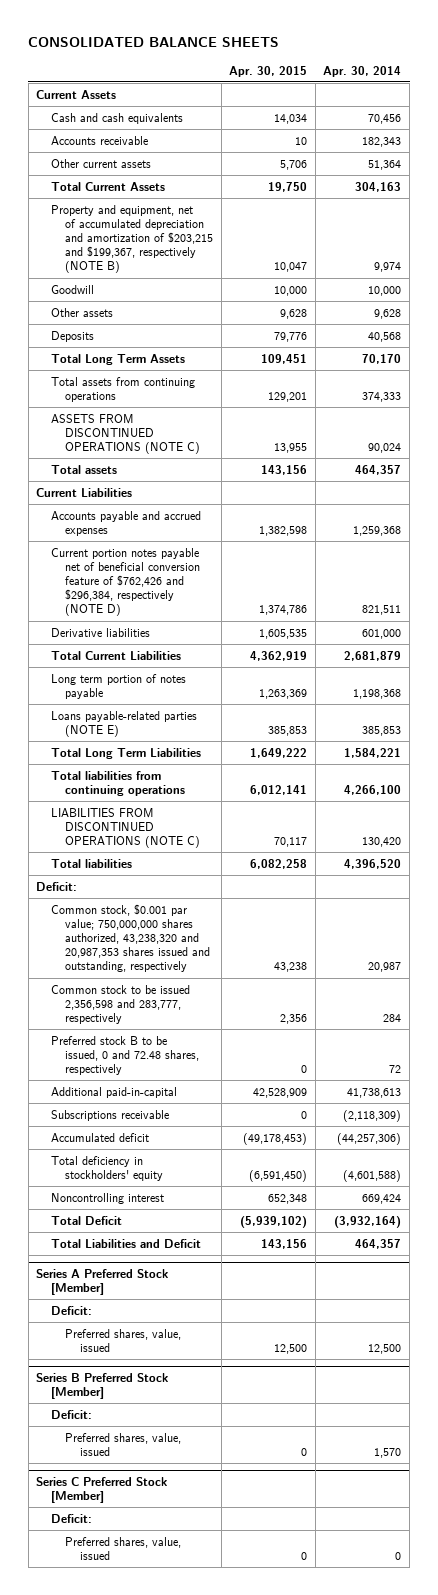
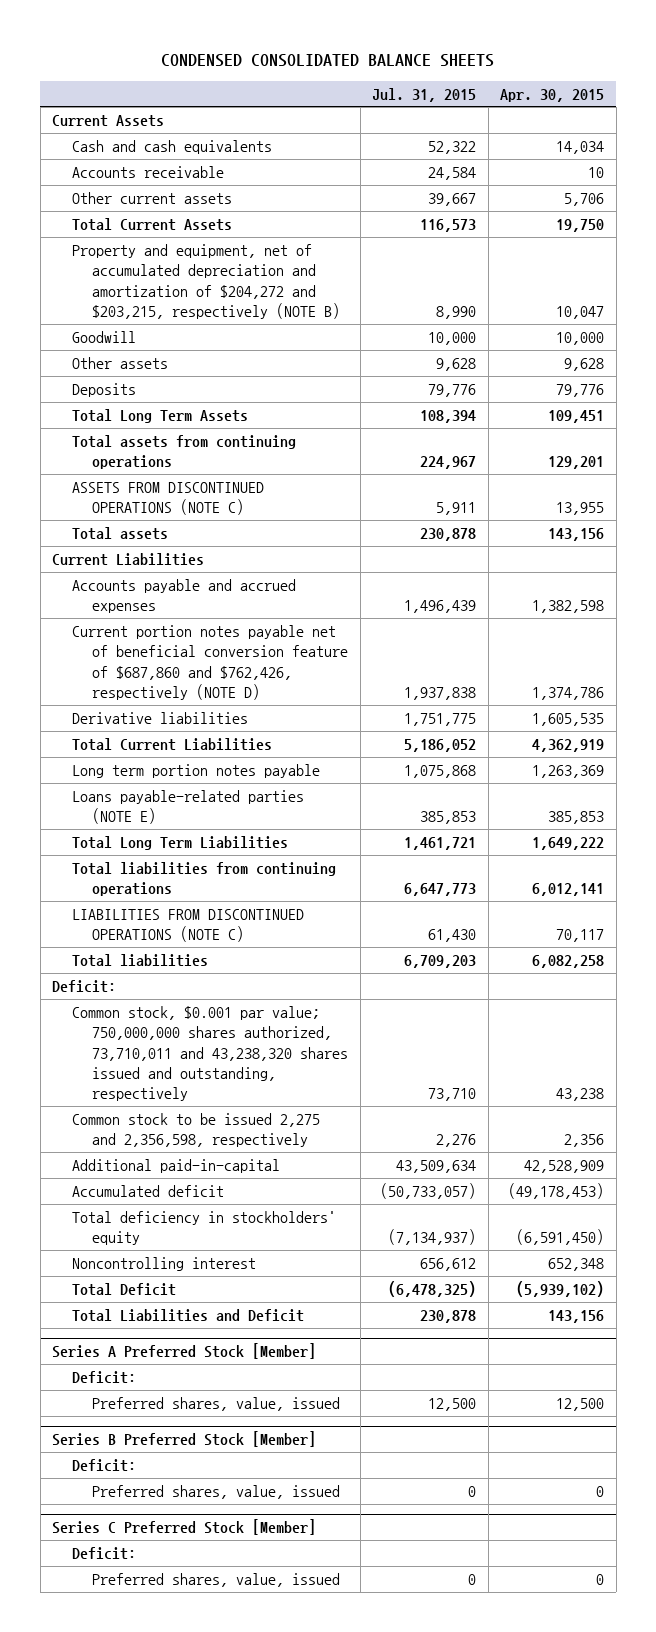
- CONSOLIDATED BALANCE SHEETS
+ CONDENSED CONSOLIDATED BALANCE SHEETS
- | Apr. 30, 2015 | Apr. 30, 2014
+ | Jul. 31, 2015 | Apr. 30, 2015
- Property and equipment, net of accumulated depreciation and amortization of $203,215 and $199,367, respectively (NOTE B) | 10,047 | 9,974
+ Property and equipment, net of accumulated depreciation and amortization of $204,272 and $203,215, respectively (NOTE B) | 8,990 | 10,047
- Current portion notes payable net of beneficial conversion feature of $762,426 and $296,384, respectively (NOTE D) | 1,374,786 | 821,511
+ Current portion notes payable net of beneficial conversion feature of $687,860 and $762,426, respectively (NOTE D) | 1,937,838 | 1,374,786
- Long term portion of notes payable | 1,263,369 | 1,198,368
+ Long term portion notes payable | 1,075,868 | 1,263,369
- Common stock, $0.001 par value; 750,000,000 shares authorized, 43,238,320 and 20,987,353 shares issued and outstanding, respectively | 43,238 | 20,987
- Common stock to be issued 2,356,598 and 283,777, respectively | 2,356 | 284
- Preferred stock B to be issued, 0 and 72.48 shares, respectively | 0 | 72
+ Common stock, $0.001 par value; 750,000,000 shares authorized, 73,710,011 and 43,238,320 shares issued and outstanding, respectively | 73,710 | 43,238
+ Common stock to be issued 2,275 and 2,356,598, respectively | 2,276 | 2,356
- Subscriptions receivable | 0 | (2,118,309)

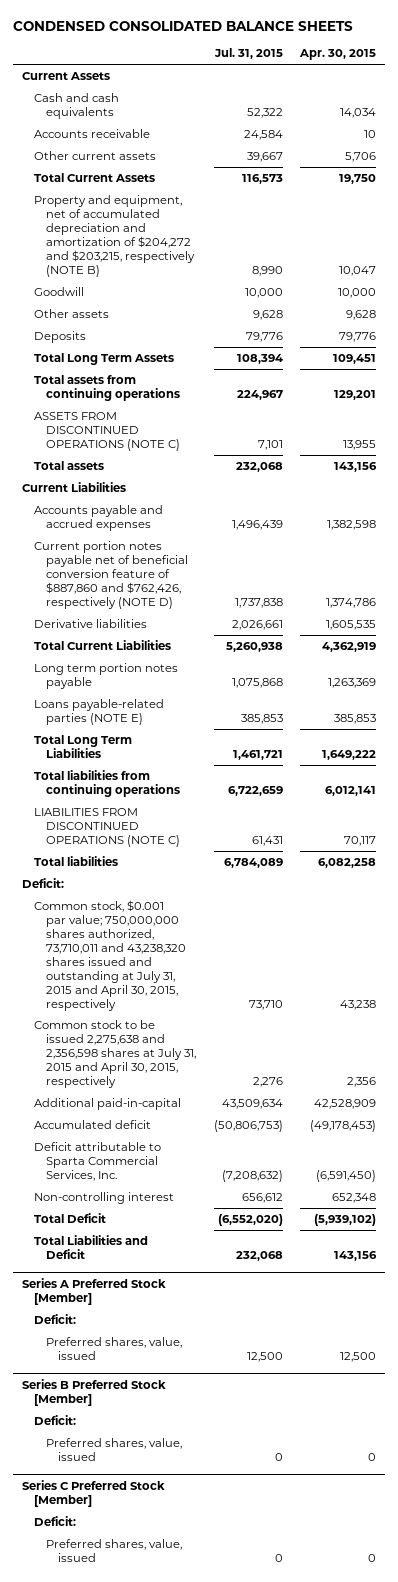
- ASSETS FROM DISCONTINUED OPERATIONS (NOTE C) | 5,911 | 13,955
- Total assets | 230,878 | 143,156
+ ASSETS FROM DISCONTINUED OPERATIONS (NOTE C) | 7,101 | 13,955
+ Total assets | 232,068 | 143,156
- Current portion notes payable net of beneficial conversion feature of $687,860 and $762,426, respectively (NOTE D) | 1,937,838 | 1,374,786
- Derivative liabilities | 1,751,775 | 1,605,535
- Total Current Liabilities | 5,186,052 | 4,362,919
+ Current portion notes payable net of beneficial conversion feature of $887,860 and $762,426, respectively (NOTE D) | 1,737,838 | 1,374,786
+ Derivative liabilities | 2,026,661 | 1,605,535
+ Total Current Liabilities | 5,260,938 | 4,362,919
- Total liabilities from continuing operations | 6,647,773 | 6,012,141
- LIABILITIES FROM DISCONTINUED OPERATIONS (NOTE C) | 61,430 | 70,117
- Total liabilities | 6,709,203 | 6,082,258
+ Total liabilities from continuing operations | 6,722,659 | 6,012,141
+ LIABILITIES FROM DISCONTINUED OPERATIONS (NOTE C) | 61,431 | 70,117
+ Total liabilities | 6,784,089 | 6,082,258
- Common stock, $0.001 par value; 750,000,000 shares authorized, 73,710,011 and 43,238,320 shares issued and outstanding, respectively | 73,710 | 43,238
- Common stock to be issued 2,275 and 2,356,598, respectively | 2,276 | 2,356
+ Common stock, $0.001 par value; 750,000,000 shares authorized, 73,710,011 and 43,238,320 shares issued and outstanding at July 31, 2015 and April 30, 2015, respectively | 73,710 | 43,238
+ Common stock to be issued 2,275,638 and 2,356,598 shares at July 31, 2015 and April 30, 2015, respectively | 2,276 | 2,356
- Accumulated deficit | (50,733,057) | (49,178,453)
- Total deficiency in stockholders' equity | (7,134,937) | (6,591,450)
- Noncontrolling interest | 656,612 | 652,348
- Total Deficit | (6,478,325) | (5,939,102)
- Total Liabilities and Deficit | 230,878 | 143,156
+ Accumulated deficit | (50,806,753) | (49,178,453)
+ Deficit attributable to Sparta Commercial Services, Inc. | (7,208,632) | (6,591,450)
+ Non-controlling interest | 656,612 | 652,348
+ Total Deficit | (6,552,020) | (5,939,102)
+ Total Liabilities and Deficit | 232,068 | 143,156

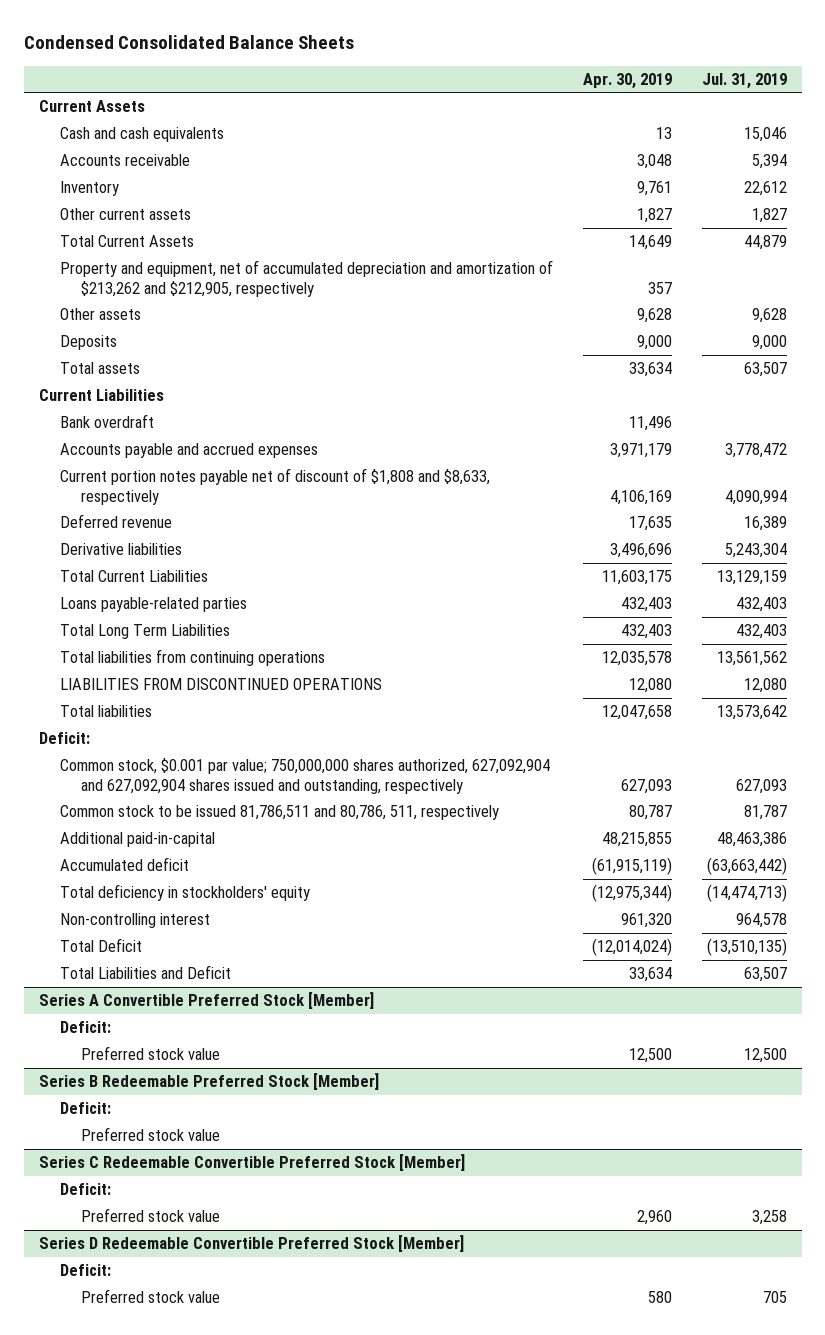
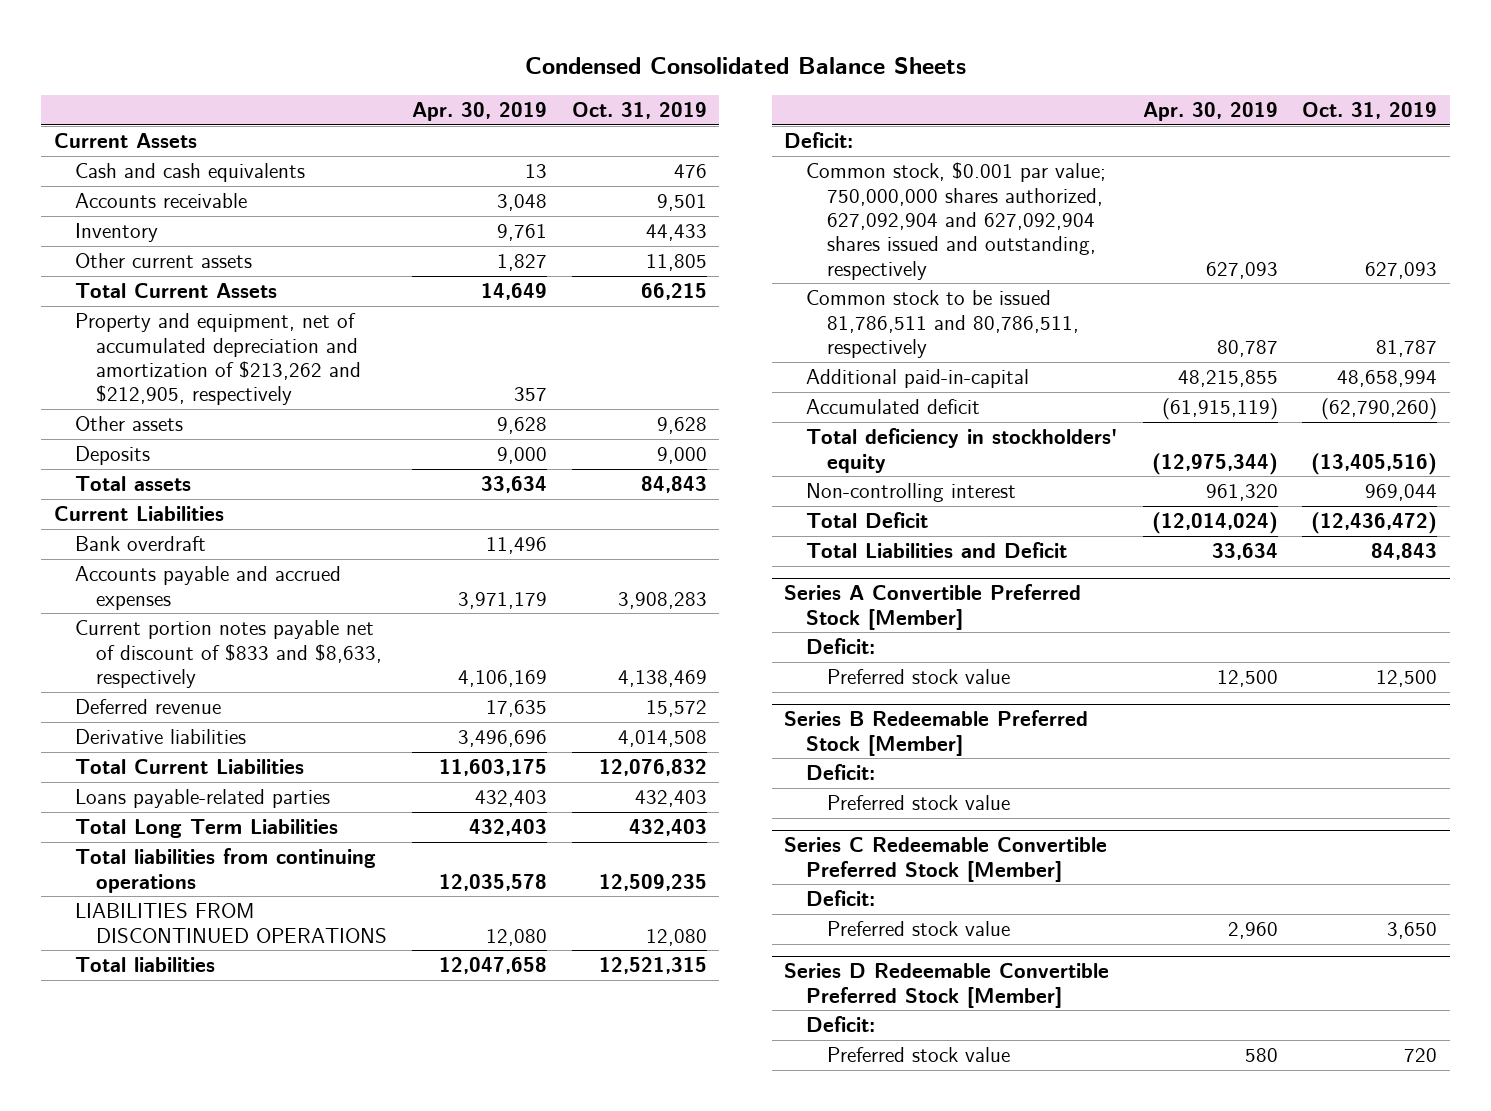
- | Apr. 30, 2019 | Jul. 31, 2019
+ | Apr. 30, 2019 | Oct. 31, 2019
- Current portion notes payable net of discount of $1,808 and $8,633, respectively | 4,106,169 | 4,090,994
+ Current portion notes payable net of discount of $833 and $8,633, respectively | 4,106,169 | 4,138,469
- Common stock to be issued 81,786,511 and 80,786, 511, respectively | 80,787 | 81,787
+ Common stock to be issued 81,786,511 and 80,786,511, respectively | 80,787 | 81,787

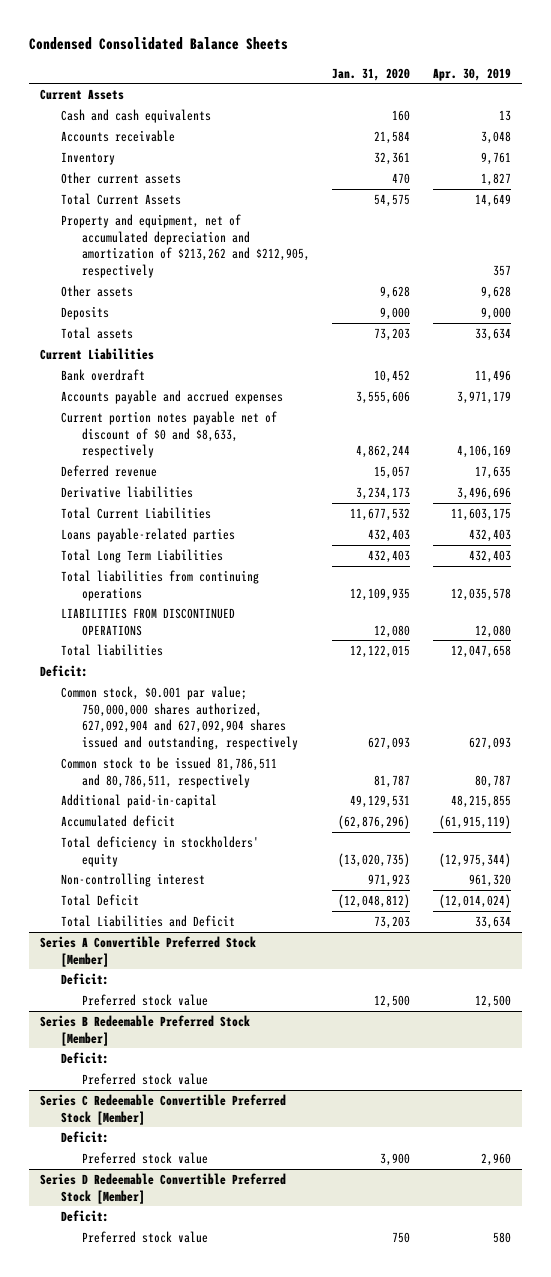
- | Apr. 30, 2019 | Oct. 31, 2019
+ | Jan. 31, 2020 | Apr. 30, 2019
- Current portion notes payable net of discount of $833 and $8,633, respectively | 4,106,169 | 4,138,469
+ Current portion notes payable net of discount of $0 and $8,633, respectively | 4,862,244 | 4,106,169

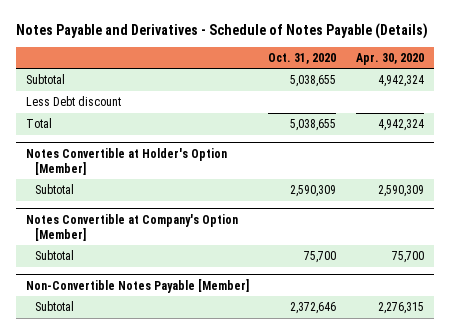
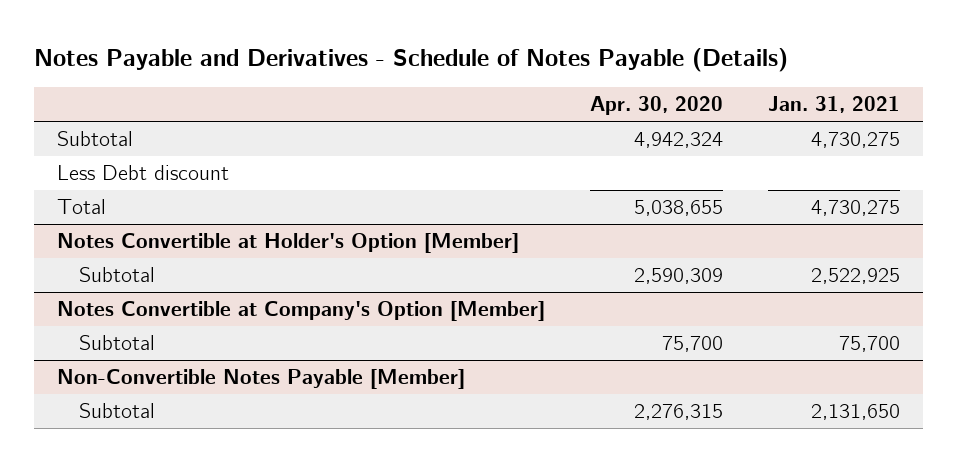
- | Oct. 31, 2020 | Apr. 30, 2020
+ | Apr. 30, 2020 | Jan. 31, 2021
- Total | 5,038,655 | 4,942,324
+ Total | 5,038,655 | 4,730,275

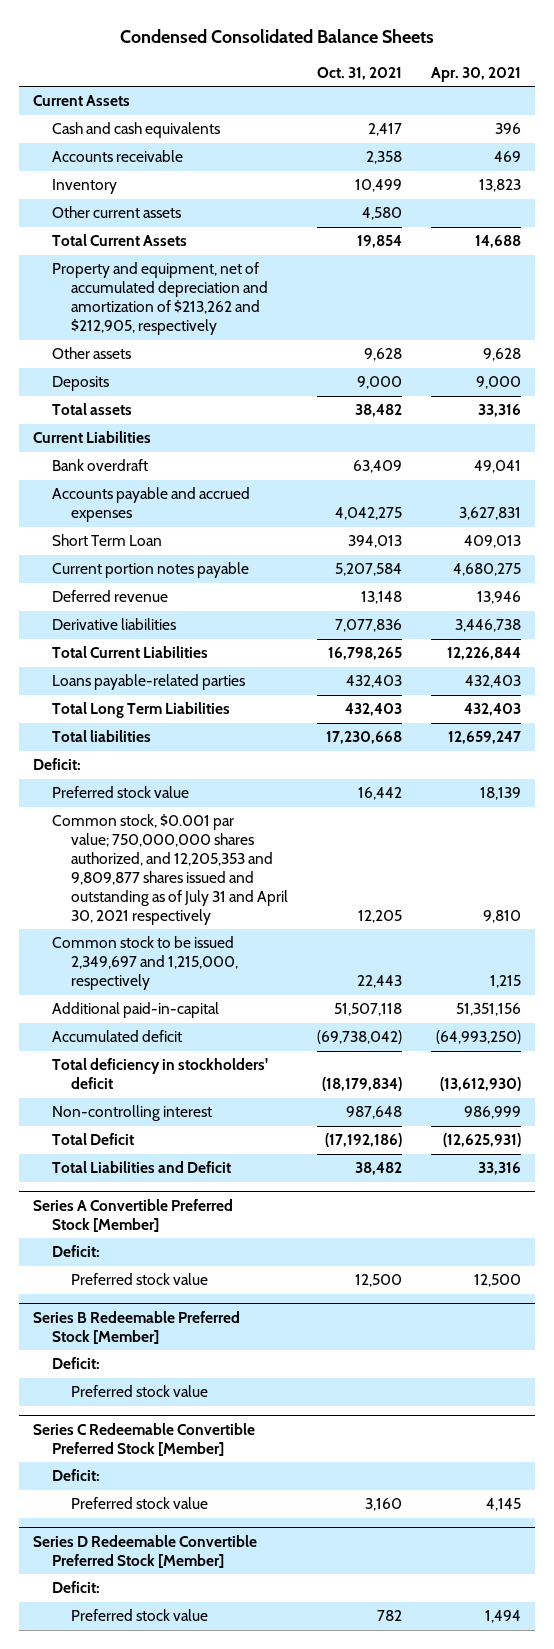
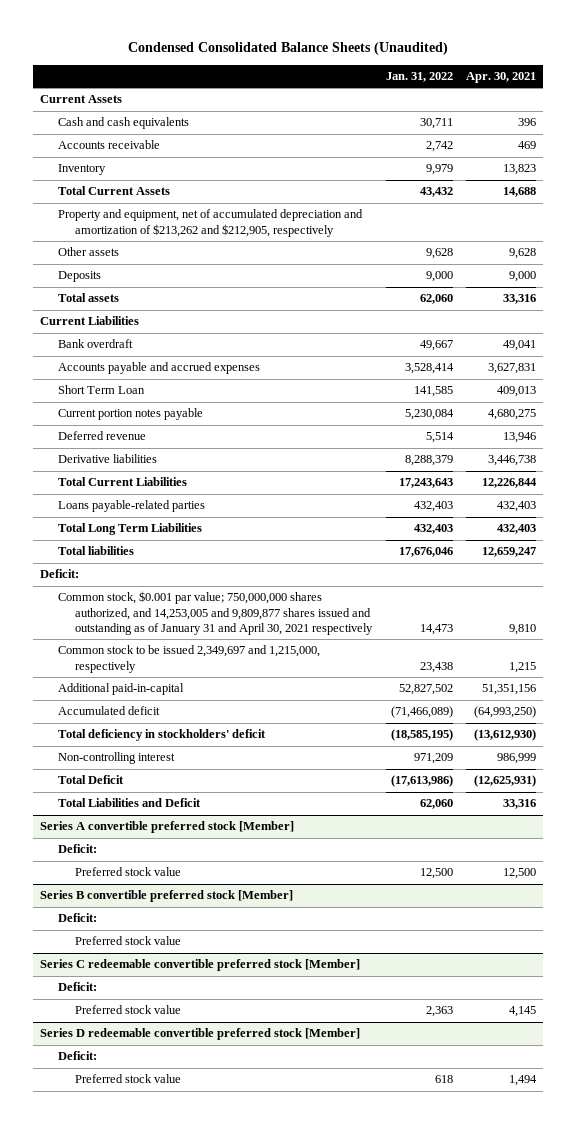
- Condensed Consolidated Balance Sheets
+ Condensed Consolidated Balance Sheets (Unaudited)
- | Oct. 31, 2021 | Apr. 30, 2021
+ | Jan. 31, 2022 | Apr. 30, 2021
- Other current assets | 4,580 |
- Preferred stock value | 16,442 | 18,139
- Common stock, $0.001 par value; 750,000,000 shares authorized, and 12,205,353 and 9,809,877 shares issued and outstanding as of July 31 and April 30, 2021 respectively | 12,205 | 9,810
+ Common stock, $0.001 par value; 750,000,000 shares authorized, and 14,253,005 and 9,809,877 shares issued and outstanding as of January 31 and April 30, 2021 respectively | 14,473 | 9,810
- Series A Convertible Preferred Stock [Member]
+ Series A convertible preferred stock [Member]
- Series B Redeemable Preferred Stock [Member]
+ Series B convertible preferred stock [Member]
- Series C Redeemable Convertible Preferred Stock [Member]
+ Series C redeemable convertible preferred stock [Member]
- Series D Redeemable Convertible Preferred Stock [Member]
+ Series D redeemable convertible preferred stock [Member]

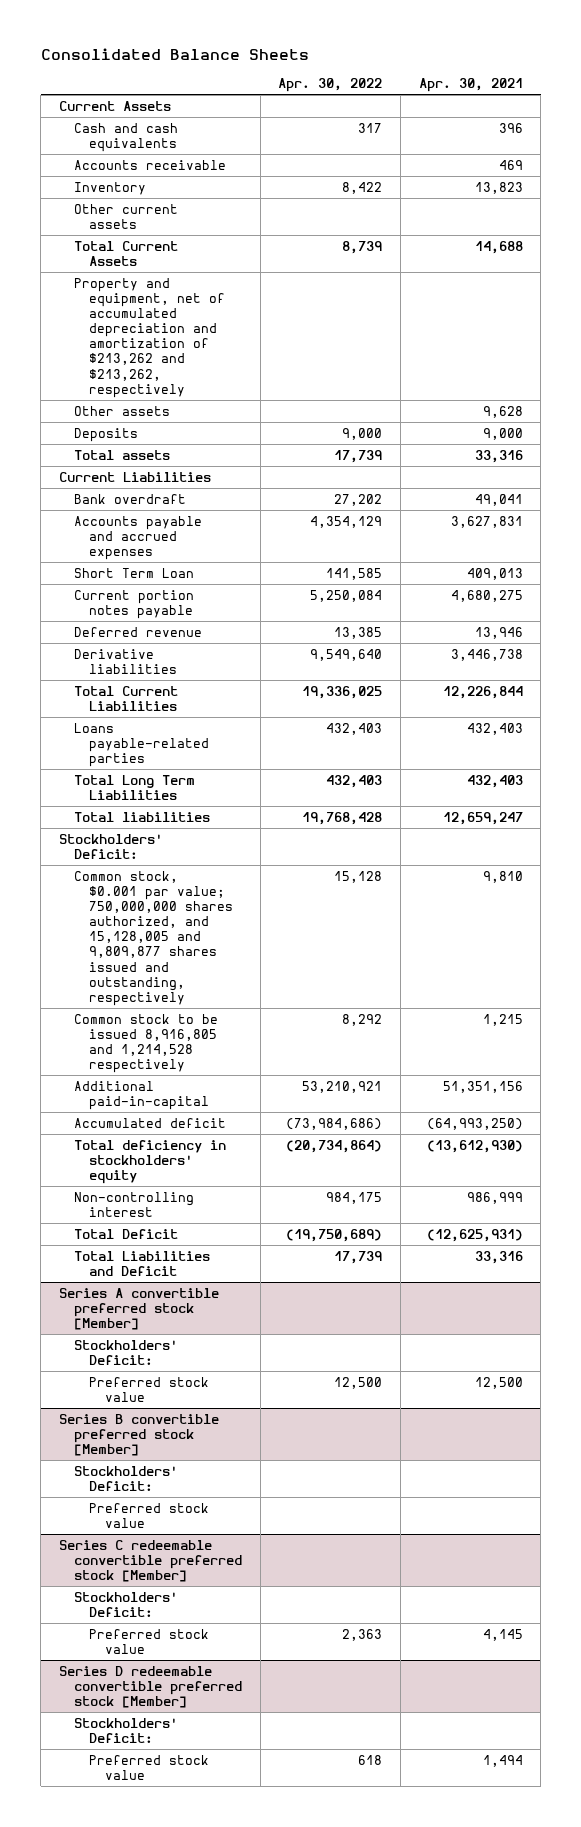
- Condensed Consolidated Balance Sheets (Unaudited)
+ Consolidated Balance Sheets
- | Jan. 31, 2022 | Apr. 30, 2021
+ | Apr. 30, 2022 | Apr. 30, 2021
+ Other current assets
- Property and equipment, net of accumulated depreciation and amortization of $213,262 and $212,905, respectively
+ Property and equipment, net of accumulated depreciation and amortization of $213,262 and $213,262, respectively
- Deficit:
- Common stock, $0.001 par value; 750,000,000 shares authorized, and 14,253,005 and 9,809,877 shares issued and outstanding as of January 31 and April 30, 2021 respectively | 14,473 | 9,810
- Common stock to be issued 2,349,697 and 1,215,000, respectively | 23,438 | 1,215
+ Stockholders' Deficit:
+ Common stock, $0.001 par value; 750,000,000 shares authorized, and 15,128,005 and 9,809,877 shares issued and outstanding, respectively | 15,128 | 9,810
+ Common stock to be issued 8,916,805 and 1,214,528 respectively | 8,292 | 1,215
- Total deficiency in stockholders' deficit | (18,585,195) | (13,612,930)
+ Total deficiency in stockholders' equity | (20,734,864) | (13,612,930)
@ Series A convertible preferred stock [Member]
- Deficit:
+ Stockholders' Deficit:
@ Series B convertible preferred stock [Member]
- Deficit:
+ Stockholders' Deficit:
@ Series C redeemable convertible preferred stock [Member]
- Deficit:
+ Stockholders' Deficit:
@ Series D redeemable convertible preferred stock [Member]
- Deficit:
+ Stockholders' Deficit:

